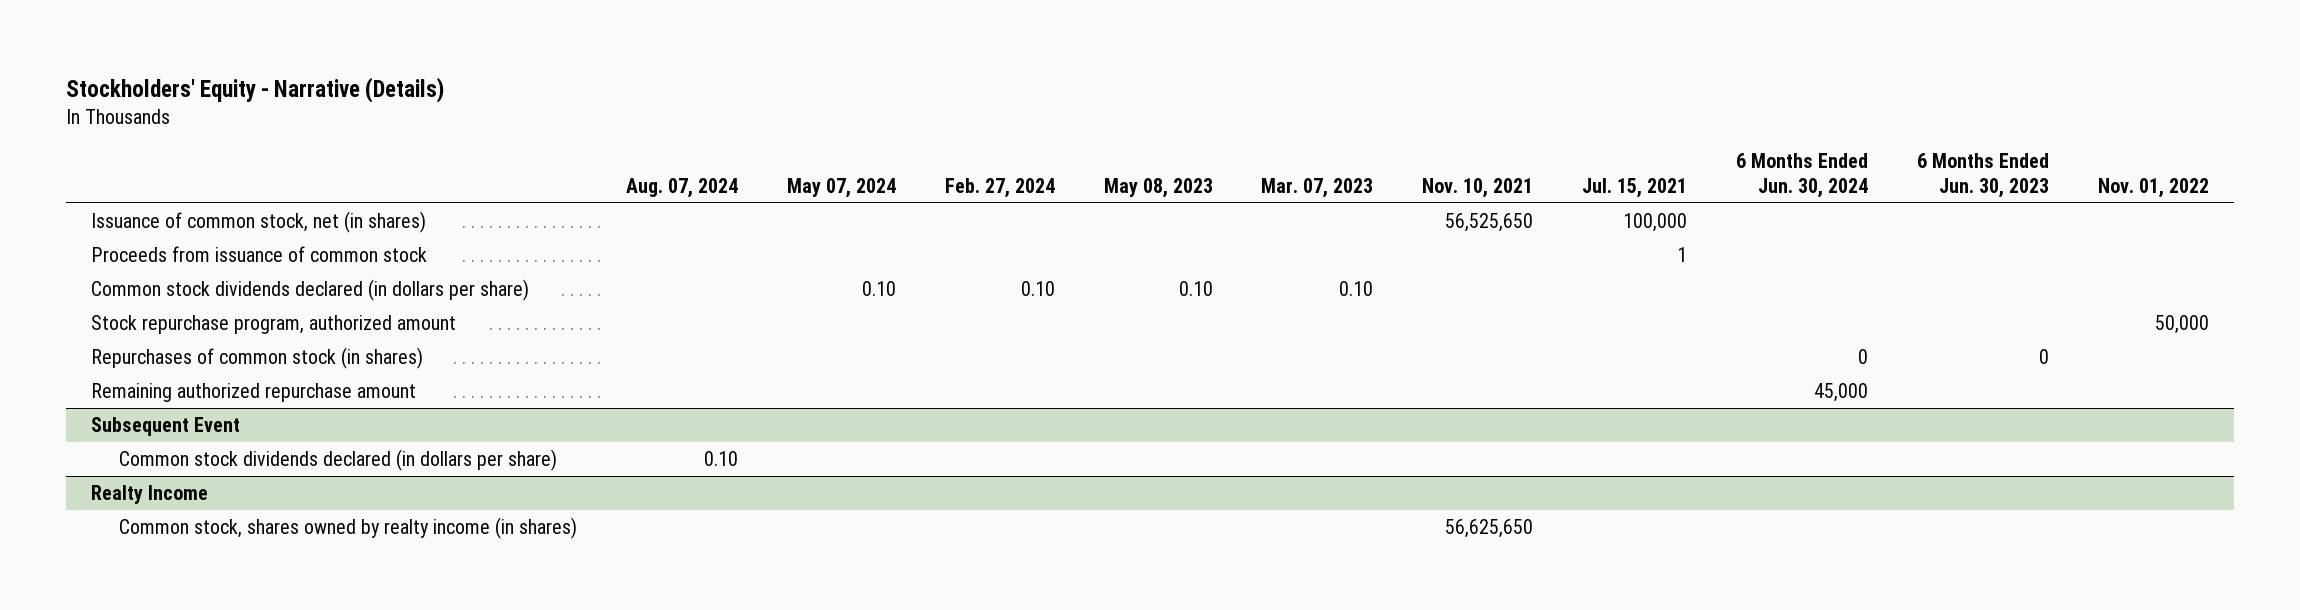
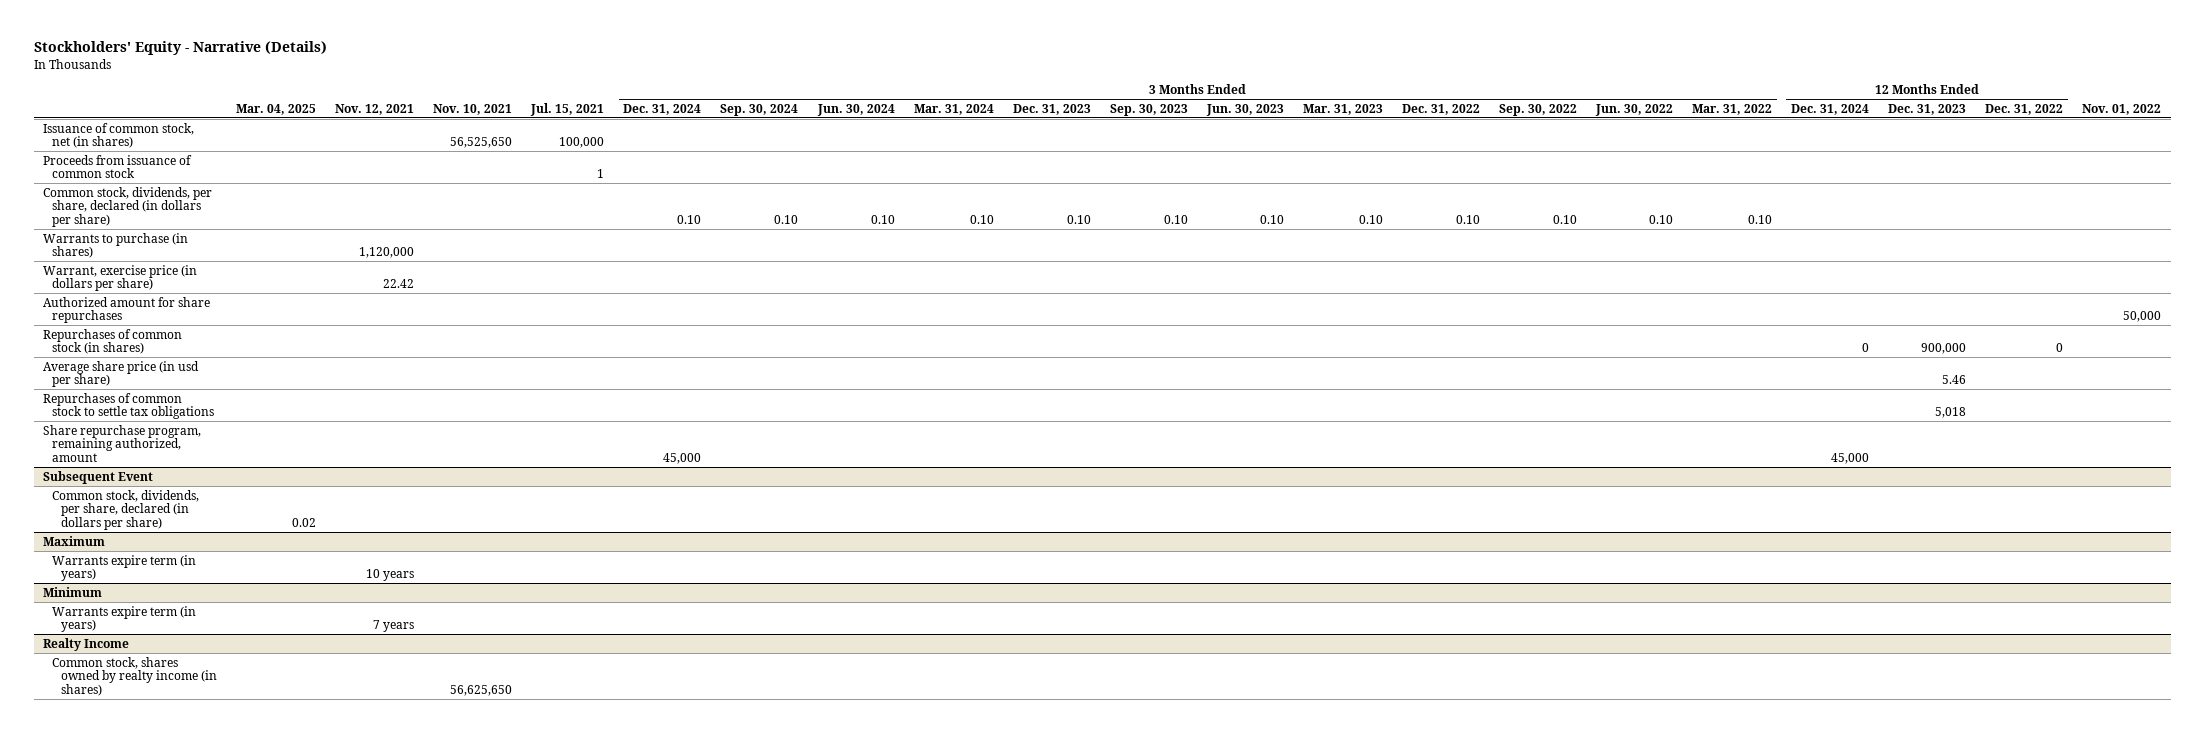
- | Aug. 07, 2024 | May 07, 2024 | Feb. 27, 2024 | May 08, 2023 | Mar. 07, 2023 | Nov. 10, 2021 | Jul. 15, 2021 | 6 Months Ended Jun. 30, 2024 | 6 Months Ended Jun. 30, 2023 | Nov. 01, 2022
+ | Mar. 04, 2025 | Nov. 12, 2021 | Nov. 10, 2021 | Jul. 15, 2021 | 3 Months Ended Dec. 31, 2024 | 3 Months Ended Sep. 30, 2024 | 3 Months Ended Jun. 30, 2024 | 3 Months Ended Mar. 31, 2024 | 3 Months Ended Dec. 31, 2023 | 3 Months Ended Sep. 30, 2023 | 3 Months Ended Jun. 30, 2023 | 3 Months Ended Mar. 31, 2023 | 3 Months Ended Dec. 31, 2022 | 3 Months Ended Sep. 30, 2022 | 3 Months Ended Jun. 30, 2022 | 3 Months Ended Mar. 31, 2022 | 12 Months Ended Dec. 31, 2024 | 12 Months Ended Dec. 31, 2023 | 12 Months Ended Dec. 31, 2022 | Nov. 01, 2022
- Common stock dividends declared (in dollars per share) | | 0.10 | 0.10 | 0.10 | 0.10 | | | | |
- Stock repurchase program, authorized amount | | | | | | | | | | 50,000
+ Common stock, dividends, per share, declared (in dollars per share) | | | | | 0.10 | 0.10 | 0.10 | 0.10 | 0.10 | 0.10 | 0.10 | 0.10 | 0.10 | 0.10 | 0.10 | 0.10 | | | |
+ Warrants to purchase (in shares) | | 1,120,000 | | | | | | | | | | | | | | | | | |
+ Warrant, exercise price (in dollars per share) | | 22.42 | | | | | | | | | | | | | | | | | |
+ Authorized amount for share repurchases | | | | | | | | | | | | | | | | | | | | 50,000
- Remaining authorized repurchase amount | | | | | | | | 45,000 | |
+ Average share price (in usd per share) | | | | | | | | | | | | | | | | | | 5.46 | |
+ Repurchases of common stock to settle tax obligations | | | | | | | | | | | | | | | | | | 5,018 | |
+ Share repurchase program, remaining authorized, amount | | | | | 45,000 | | | | | | | | | | | | 45,000 | | |
@ Subsequent Event
- Common stock dividends declared (in dollars per share) | 0.10 | | | | | | | | |
+ Common stock, dividends, per share, declared (in dollars per share) | 0.02 | | | | | | | | | | | | | | | | | | |
+ Maximum
+ Warrants expire term (in years) | | 10 years | | | | | | | | | | | | | | | | | |
+ Minimum
+ Warrants expire term (in years) | | 7 years | | | | | | | | | | | | | | | | | |

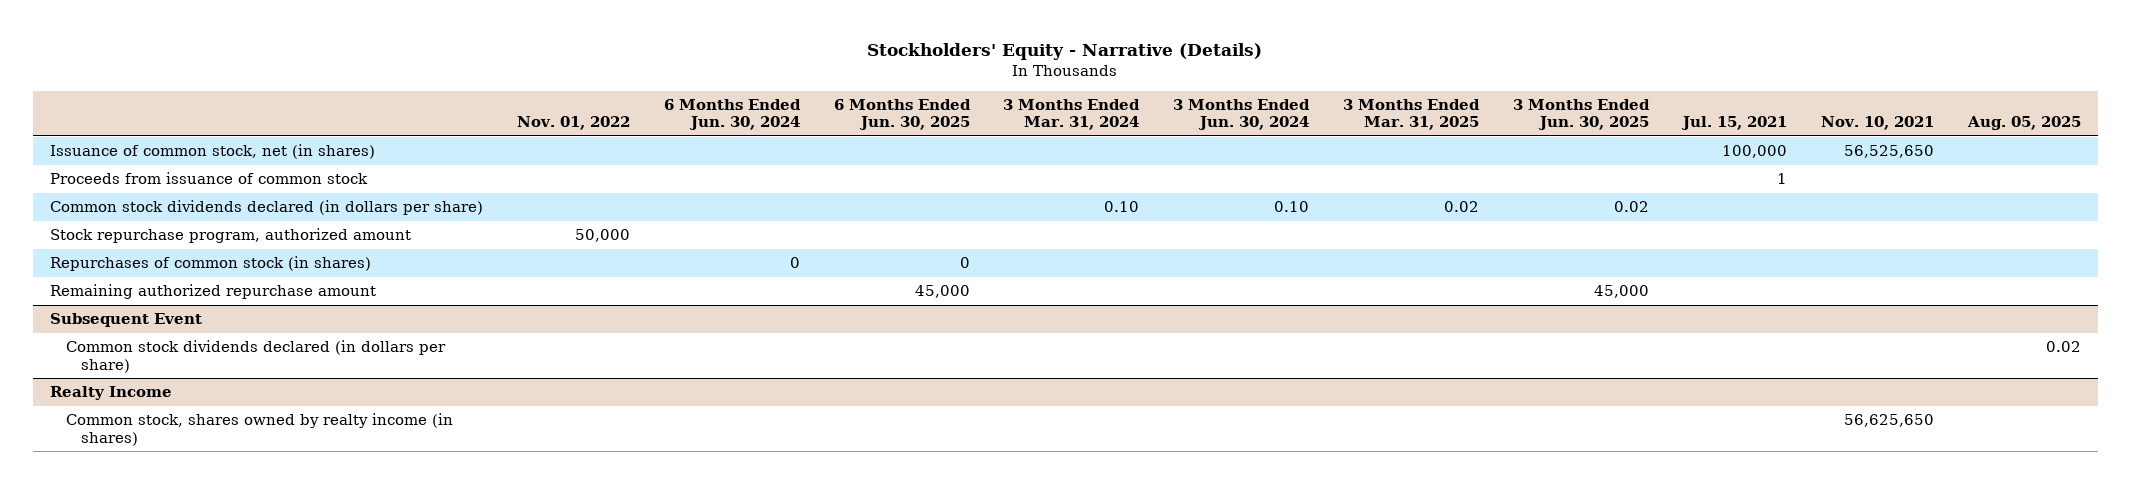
- | Mar. 04, 2025 | Nov. 12, 2021 | Nov. 10, 2021 | Jul. 15, 2021 | 3 Months Ended Dec. 31, 2024 | 3 Months Ended Sep. 30, 2024 | 3 Months Ended Jun. 30, 2024 | 3 Months Ended Mar. 31, 2024 | 3 Months Ended Dec. 31, 2023 | 3 Months Ended Sep. 30, 2023 | 3 Months Ended Jun. 30, 2023 | 3 Months Ended Mar. 31, 2023 | 3 Months Ended Dec. 31, 2022 | 3 Months Ended Sep. 30, 2022 | 3 Months Ended Jun. 30, 2022 | 3 Months Ended Mar. 31, 2022 | 12 Months Ended Dec. 31, 2024 | 12 Months Ended Dec. 31, 2023 | 12 Months Ended Dec. 31, 2022 | Nov. 01, 2022
+ | Nov. 01, 2022 | 6 Months Ended Jun. 30, 2024 | 6 Months Ended Jun. 30, 2025 | 3 Months Ended Mar. 31, 2024 | 3 Months Ended Jun. 30, 2024 | 3 Months Ended Mar. 31, 2025 | 3 Months Ended Jun. 30, 2025 | Jul. 15, 2021 | Nov. 10, 2021 | Aug. 05, 2025
- Common stock, dividends, per share, declared (in dollars per share) | | | | | 0.10 | 0.10 | 0.10 | 0.10 | 0.10 | 0.10 | 0.10 | 0.10 | 0.10 | 0.10 | 0.10 | 0.10 | | | |
- Warrants to purchase (in shares) | | 1,120,000 | | | | | | | | | | | | | | | | | |
- Warrant, exercise price (in dollars per share) | | 22.42 | | | | | | | | | | | | | | | | | |
- Authorized amount for share repurchases | | | | | | | | | | | | | | | | | | | | 50,000
+ Common stock dividends declared (in dollars per share) | | | | 0.10 | 0.10 | 0.02 | 0.02 | | |
+ Stock repurchase program, authorized amount | 50,000 | | | | | | | | |
- Average share price (in usd per share) | | | | | | | | | | | | | | | | | | 5.46 | |
- Repurchases of common stock to settle tax obligations | | | | | | | | | | | | | | | | | | 5,018 | |
- Share repurchase program, remaining authorized, amount | | | | | 45,000 | | | | | | | | | | | | 45,000 | | |
+ Remaining authorized repurchase amount | | | 45,000 | | | | 45,000 | | |
@ Subsequent Event
- Common stock, dividends, per share, declared (in dollars per share) | 0.02 | | | | | | | | | | | | | | | | | | |
- Maximum
- Warrants expire term (in years) | | 10 years | | | | | | | | | | | | | | | | | |
- Minimum
- Warrants expire term (in years) | | 7 years | | | | | | | | | | | | | | | | | |
@ Subsequent Event
+ Common stock dividends declared (in dollars per share) | | | | | | | | | | 0.02

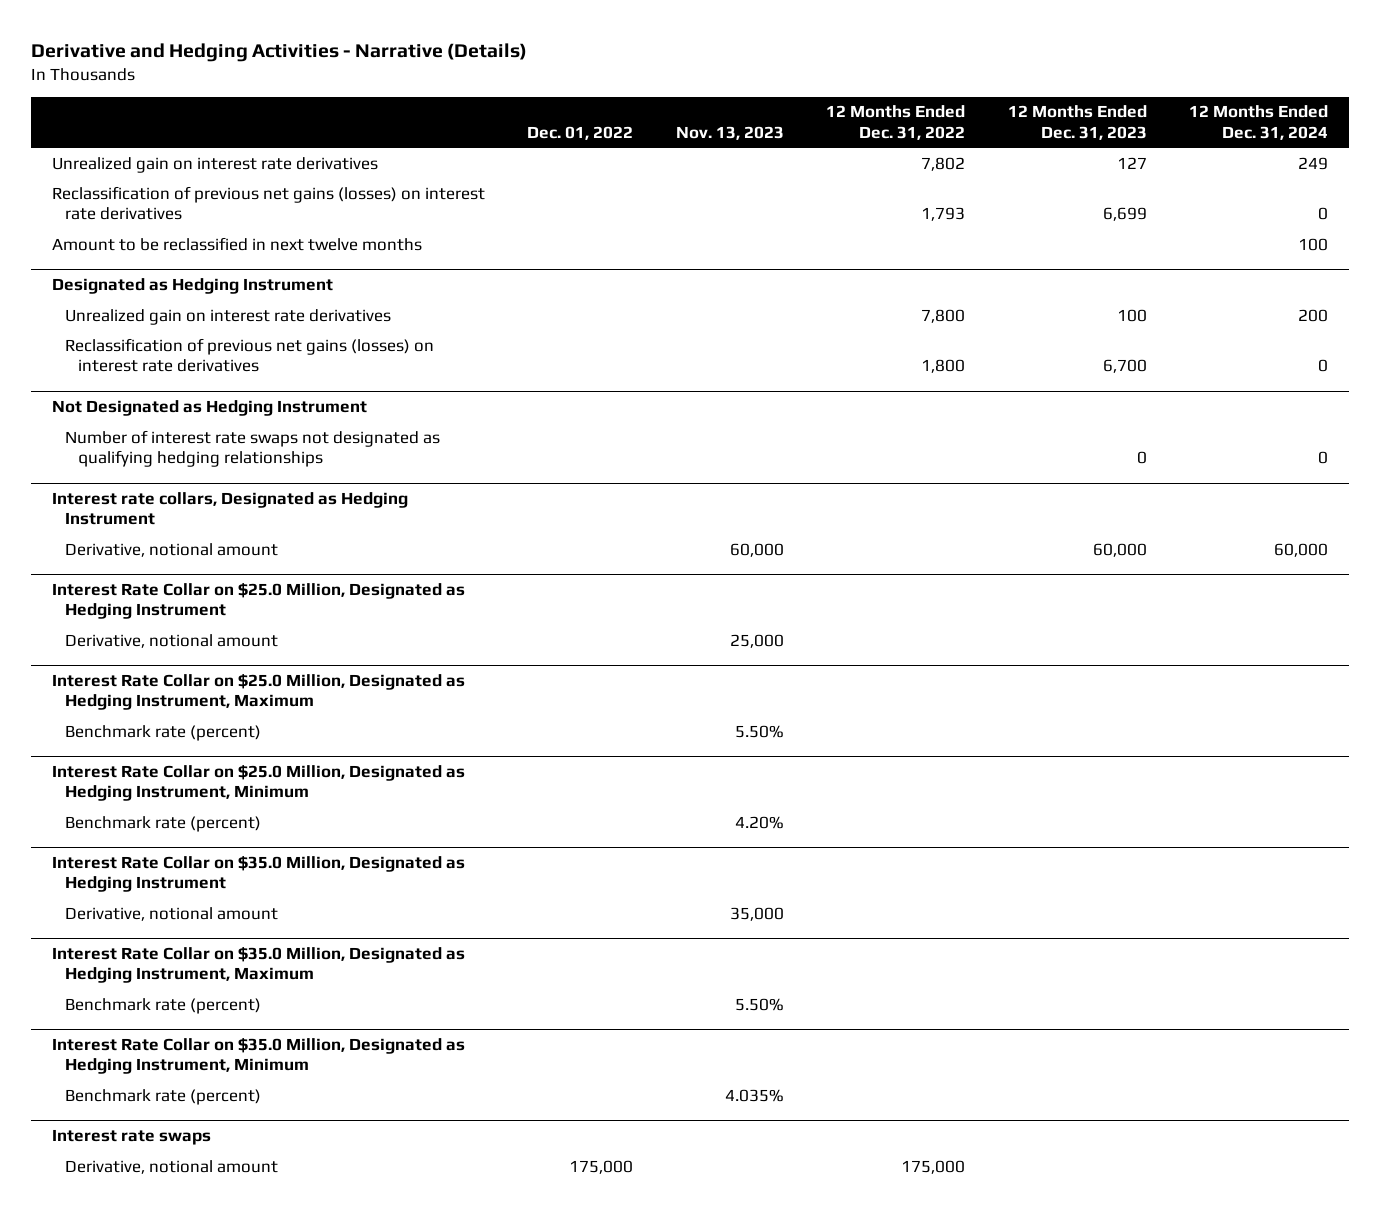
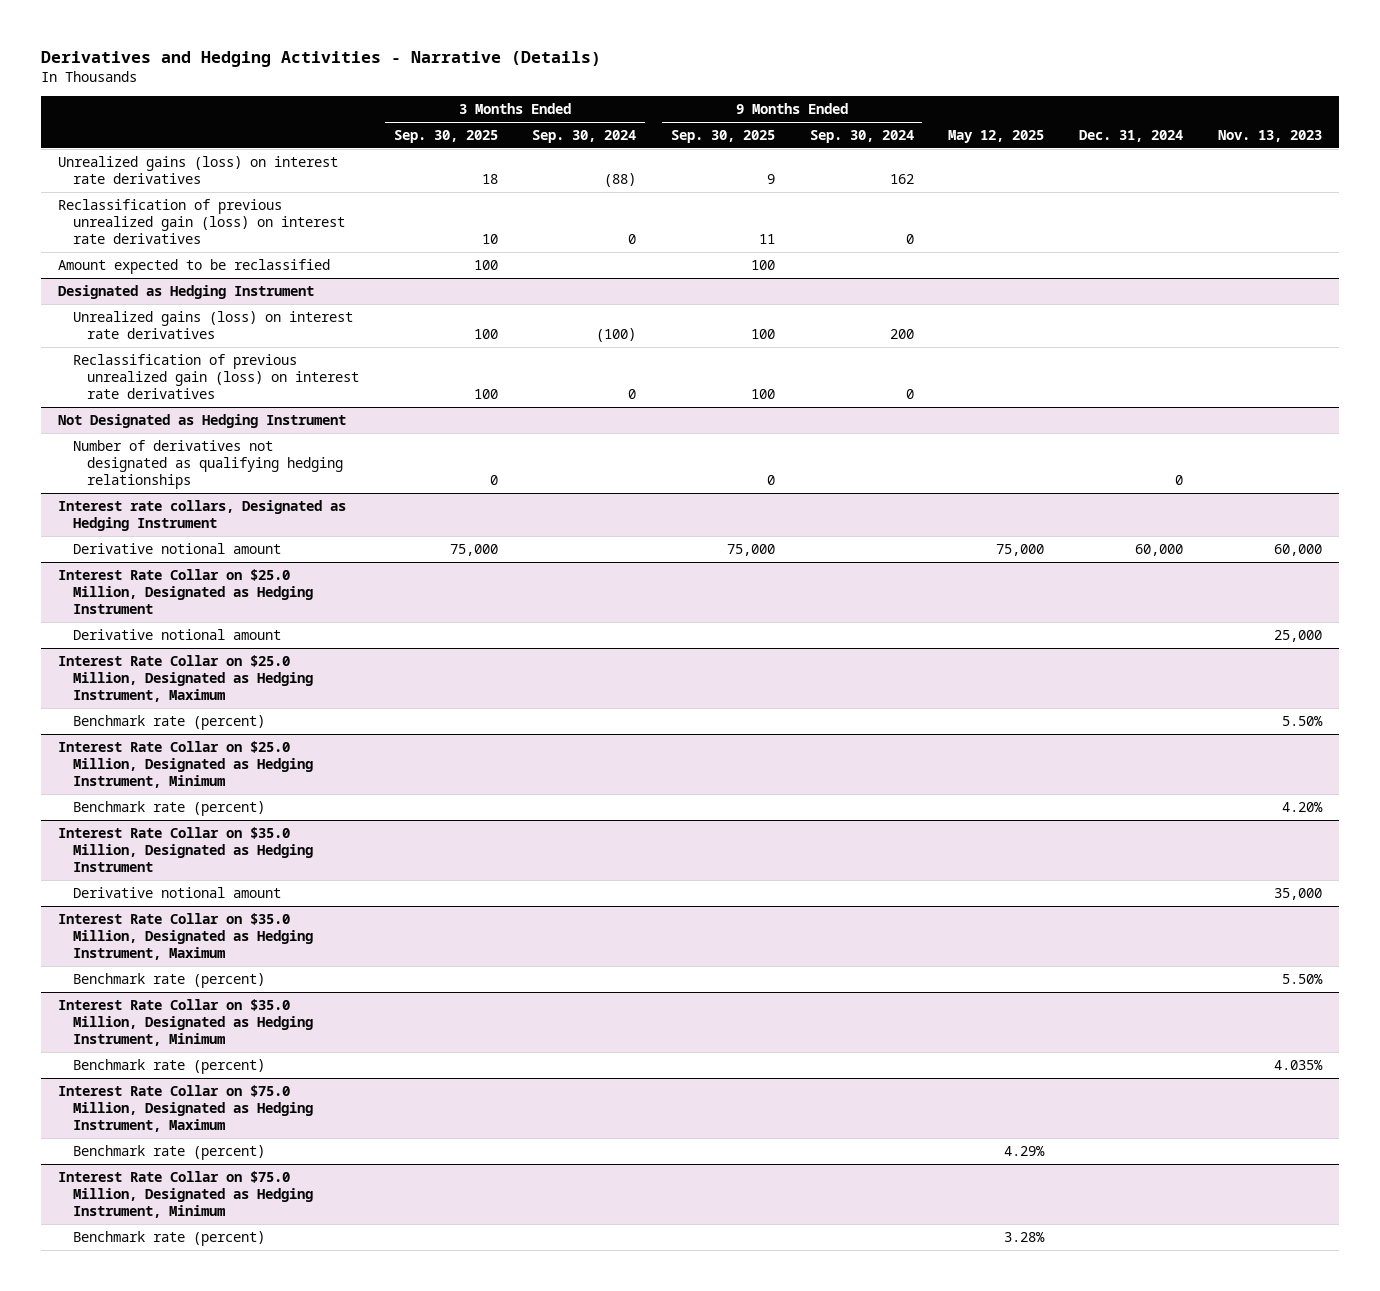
- Derivative and Hedging Activities - Narrative (Details)
+ Derivatives and Hedging Activities - Narrative (Details)
- | Dec. 01, 2022 | Nov. 13, 2023 | 12 Months Ended Dec. 31, 2022 | 12 Months Ended Dec. 31, 2023 | 12 Months Ended Dec. 31, 2024
+ | 3 Months Ended Sep. 30, 2025 | 3 Months Ended Sep. 30, 2024 | 9 Months Ended Sep. 30, 2025 | 9 Months Ended Sep. 30, 2024 | May 12, 2025 | Dec. 31, 2024 | Nov. 13, 2023
- Unrealized gain on interest rate derivatives | | | 7,802 | 127 | 249
- Reclassification of previous net gains (losses) on interest rate derivatives | | | 1,793 | 6,699 | 0
- Amount to be reclassified in next twelve months | | | | | 100
+ Unrealized gains (loss) on interest rate derivatives | 18 | (88) | 9 | 162 | | |
+ Reclassification of previous unrealized gain (loss) on interest rate derivatives | 10 | 0 | 11 | 0 | | |
+ Amount expected to be reclassified | 100 | | 100 | | | |
@ Designated as Hedging Instrument
- Unrealized gain on interest rate derivatives | | | 7,800 | 100 | 200
- Reclassification of previous net gains (losses) on interest rate derivatives | | | 1,800 | 6,700 | 0
+ Unrealized gains (loss) on interest rate derivatives | 100 | (100) | 100 | 200 | | |
+ Reclassification of previous unrealized gain (loss) on interest rate derivatives | 100 | 0 | 100 | 0 | | |
@ Not Designated as Hedging Instrument
- Number of interest rate swaps not designated as qualifying hedging relationships | | | | 0 | 0
+ Number of derivatives not designated as qualifying hedging relationships | 0 | | 0 | | | 0 |
@ Interest rate collars, Designated as Hedging Instrument
- Derivative, notional amount | | 60,000 | | 60,000 | 60,000
+ Derivative notional amount | 75,000 | | 75,000 | | 75,000 | 60,000 | 60,000
@ Interest Rate Collar on $25.0 Million, Designated as Hedging Instrument
- Derivative, notional amount | | 25,000 | | |
+ Derivative notional amount | | | | | | | 25,000
@ Interest Rate Collar on $35.0 Million, Designated as Hedging Instrument
- Derivative, notional amount | | 35,000 | | |
+ Derivative notional amount | | | | | | | 35,000
- Interest rate swaps
- Derivative, notional amount | 175,000 | | 175,000 | |
+ Interest Rate Collar on $75.0 Million, Designated as Hedging Instrument, Maximum
+ Benchmark rate (percent) | | | | | 4.29% | |
+ Interest Rate Collar on $75.0 Million, Designated as Hedging Instrument, Minimum
+ Benchmark rate (percent) | | | | | 3.28% | |

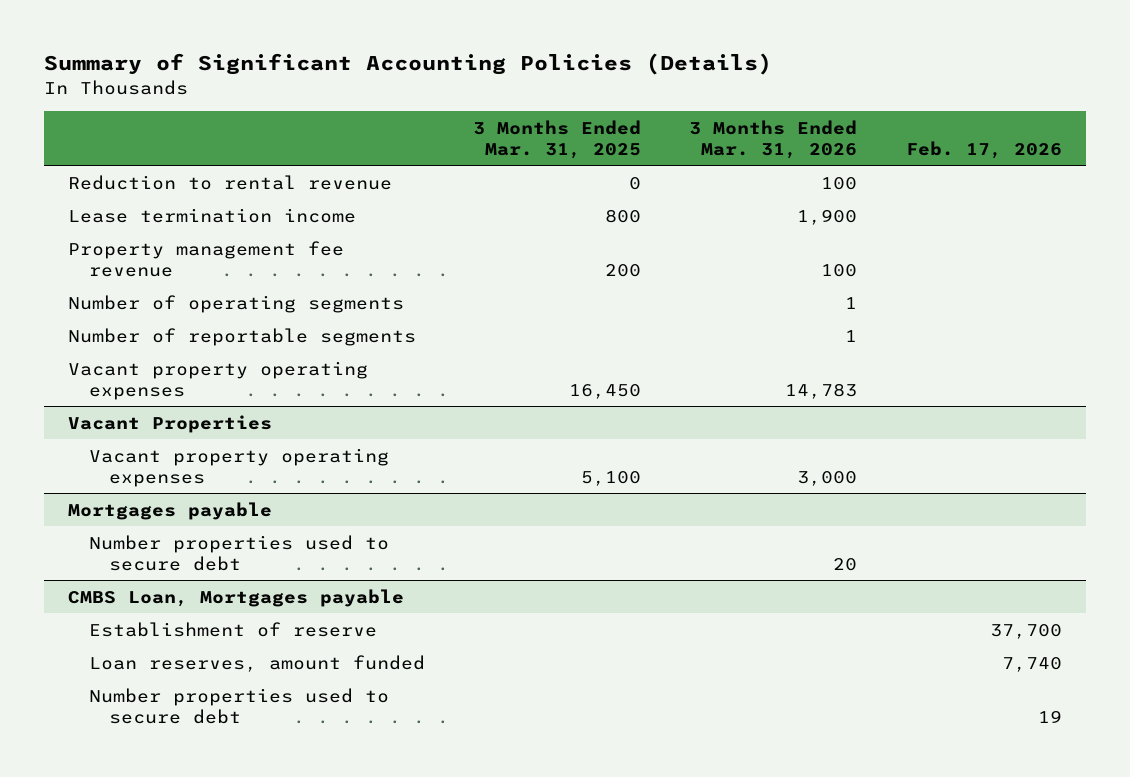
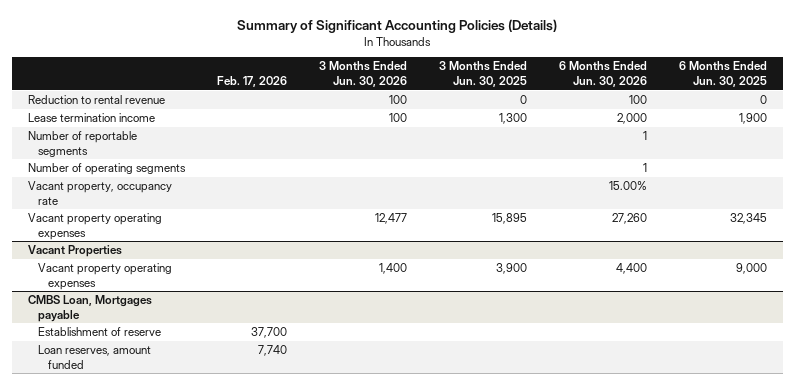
- | 3 Months Ended Mar. 31, 2025 | 3 Months Ended Mar. 31, 2026 | Feb. 17, 2026
+ | Feb. 17, 2026 | 3 Months Ended Jun. 30, 2026 | 3 Months Ended Jun. 30, 2025 | 6 Months Ended Jun. 30, 2026 | 6 Months Ended Jun. 30, 2025
- Property management fee revenue | 200 | 100 |
moved down: Number of operating segments | | | | 1 |
+ Vacant property, occupancy rate | | | | 15.00% |
- Mortgages payable
- Number properties used to secure debt | | 20 |
@ CMBS Loan, Mortgages payable
- Number properties used to secure debt | | | 19

